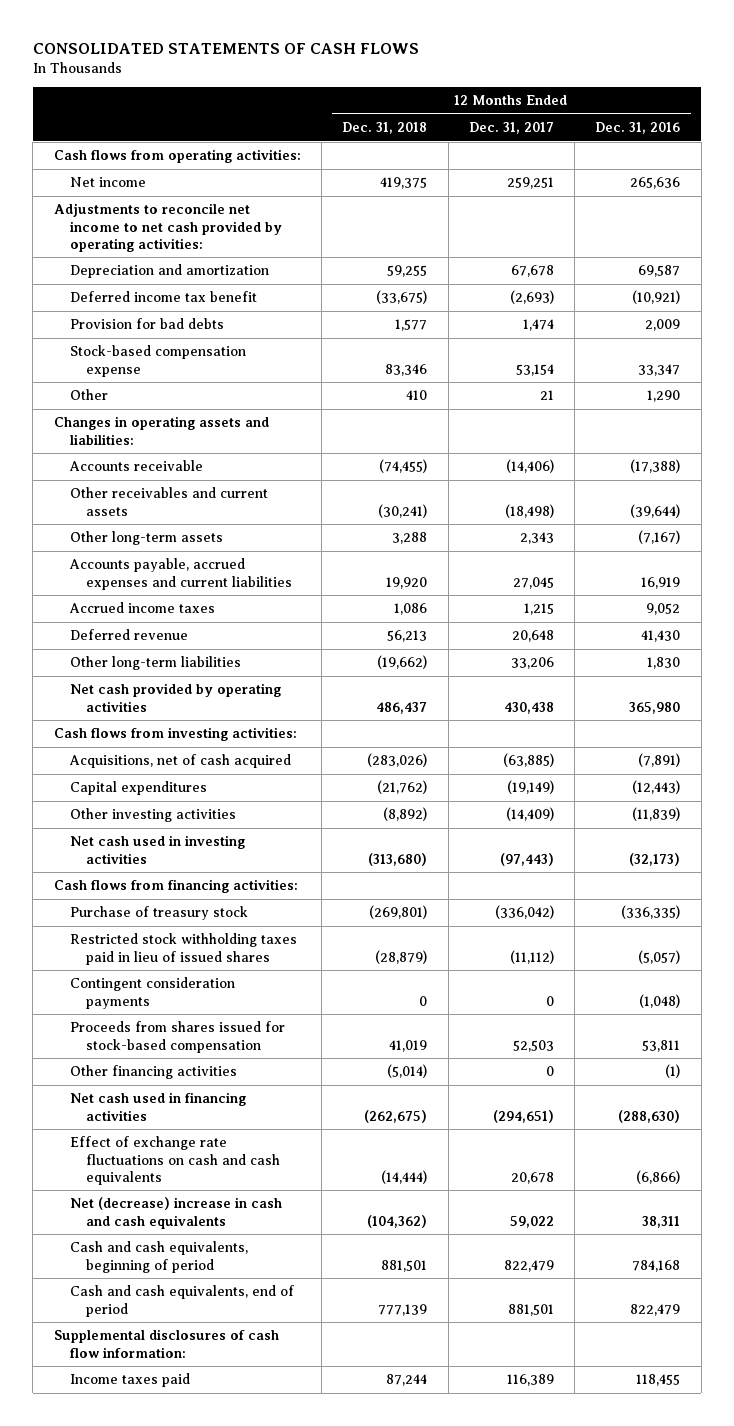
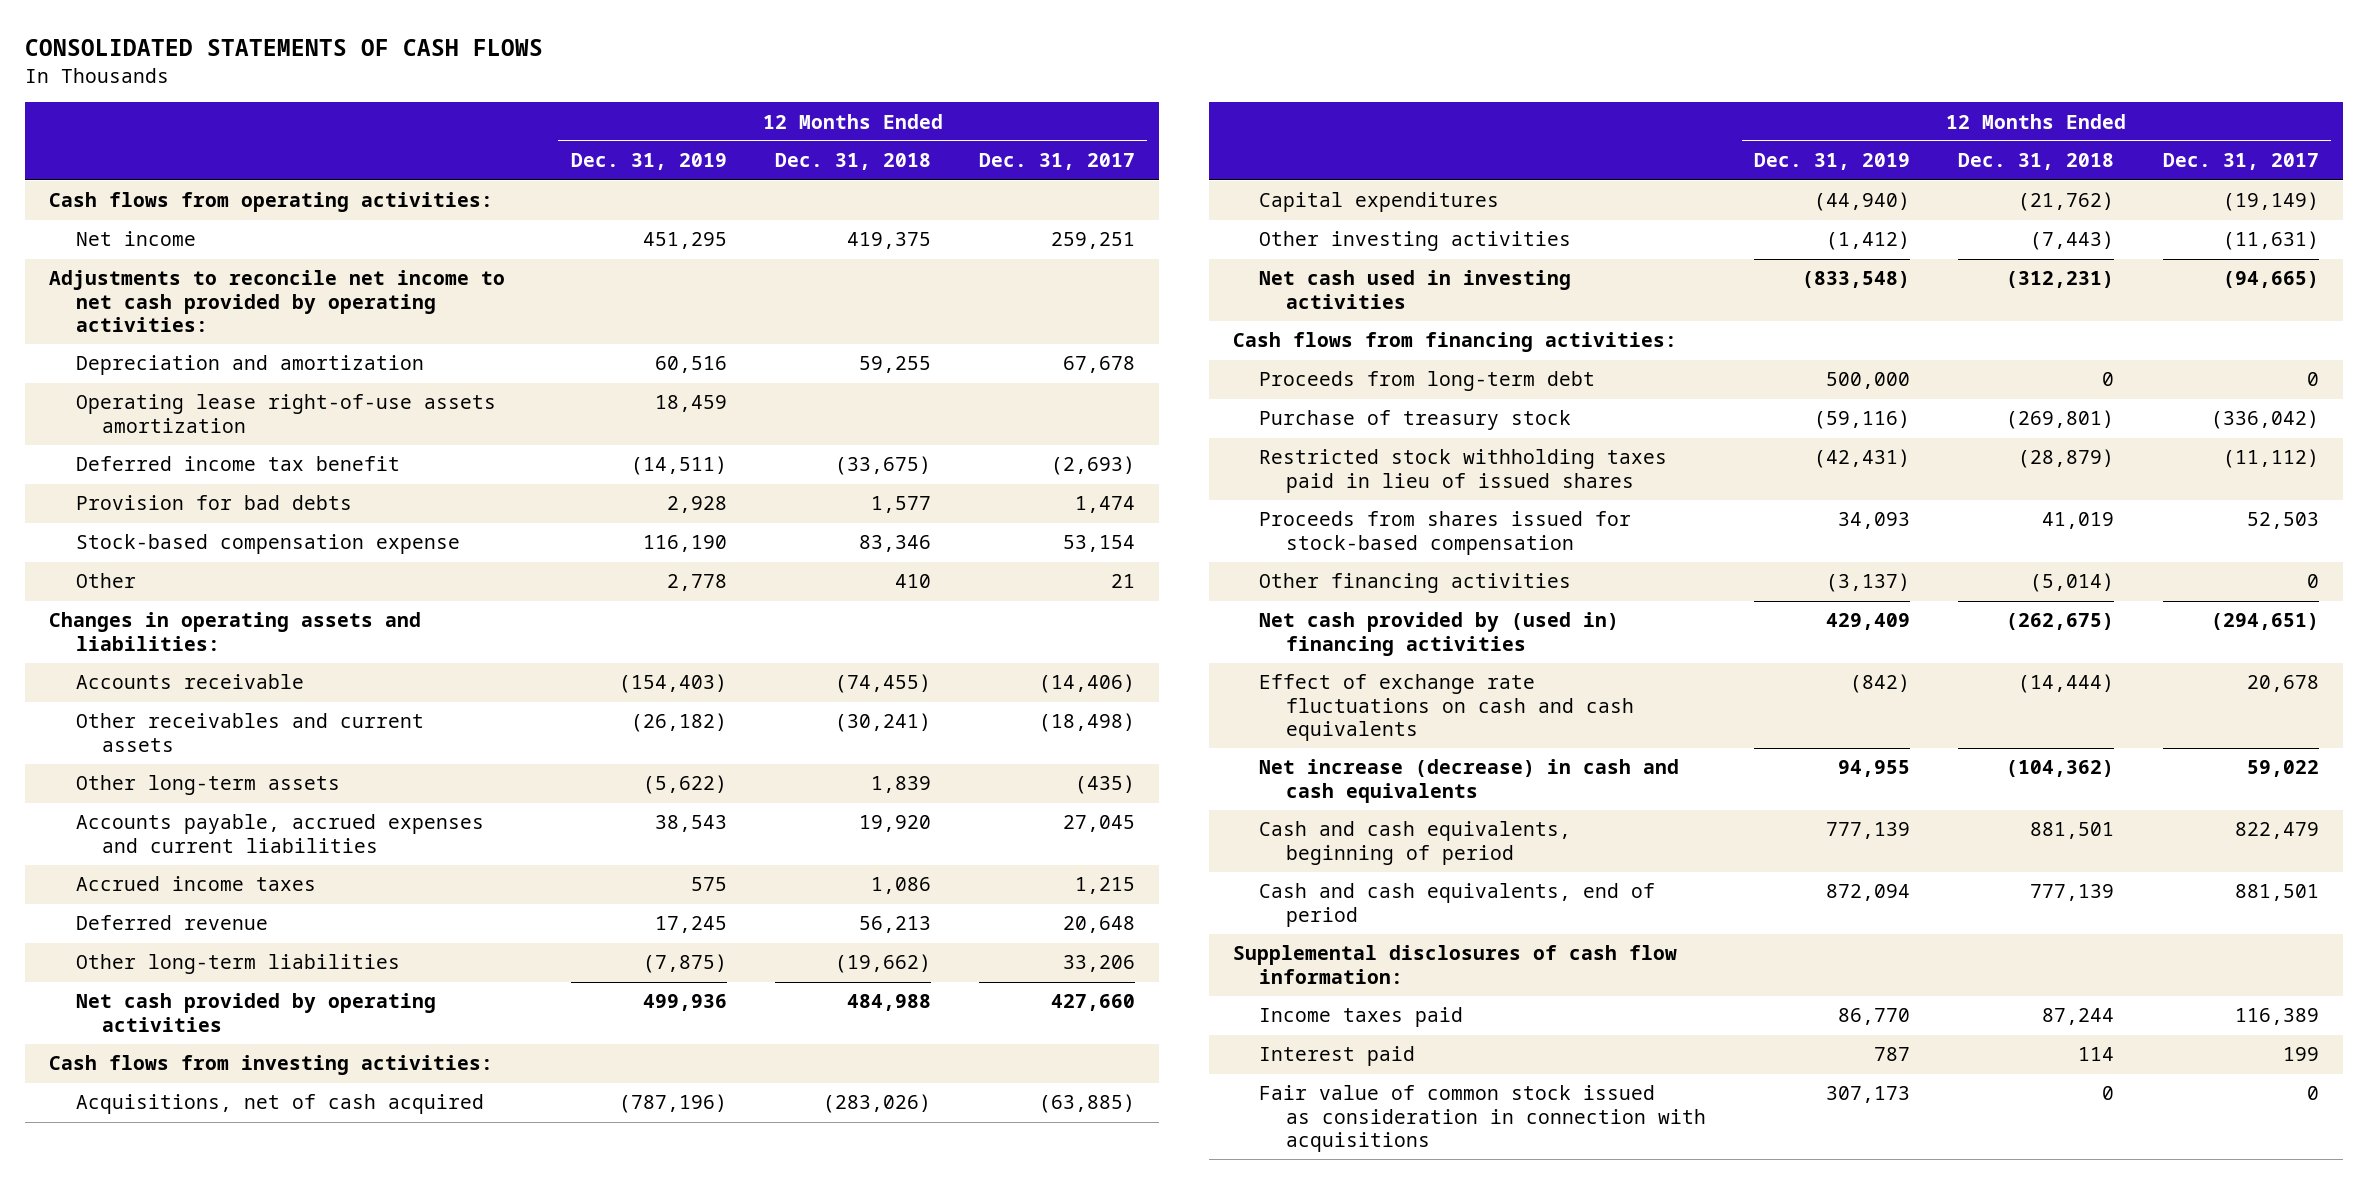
- | 12 Months Ended Dec. 31, 2018 | 12 Months Ended Dec. 31, 2017 | 12 Months Ended Dec. 31, 2016
+ | 12 Months Ended Dec. 31, 2019 | 12 Months Ended Dec. 31, 2018 | 12 Months Ended Dec. 31, 2017
+ Operating lease right-of-use assets amortization | 18,459 | |
- Other long-term assets | 3,288 | 2,343 | (7,167)
+ Other long-term assets | (5,622) | 1,839 | (435)
- Net cash provided by operating activities | 486,437 | 430,438 | 365,980
+ Net cash provided by operating activities | 499,936 | 484,988 | 427,660
- Other investing activities | (8,892) | (14,409) | (11,839)
- Net cash used in investing activities | (313,680) | (97,443) | (32,173)
+ Other investing activities | (1,412) | (7,443) | (11,631)
+ Net cash used in investing activities | (833,548) | (312,231) | (94,665)
+ Proceeds from long-term debt | 500,000 | 0 | 0
- Contingent consideration payments | 0 | 0 | (1,048)
- Net cash used in financing activities | (262,675) | (294,651) | (288,630)
+ Net cash provided by (used in) financing activities | 429,409 | (262,675) | (294,651)
- Net (decrease) increase in cash and cash equivalents | (104,362) | 59,022 | 38,311
+ Net increase (decrease) in cash and cash equivalents | 94,955 | (104,362) | 59,022
+ Interest paid | 787 | 114 | 199
+ Fair value of common stock issued as consideration in connection with acquisitions | 307,173 | 0 | 0

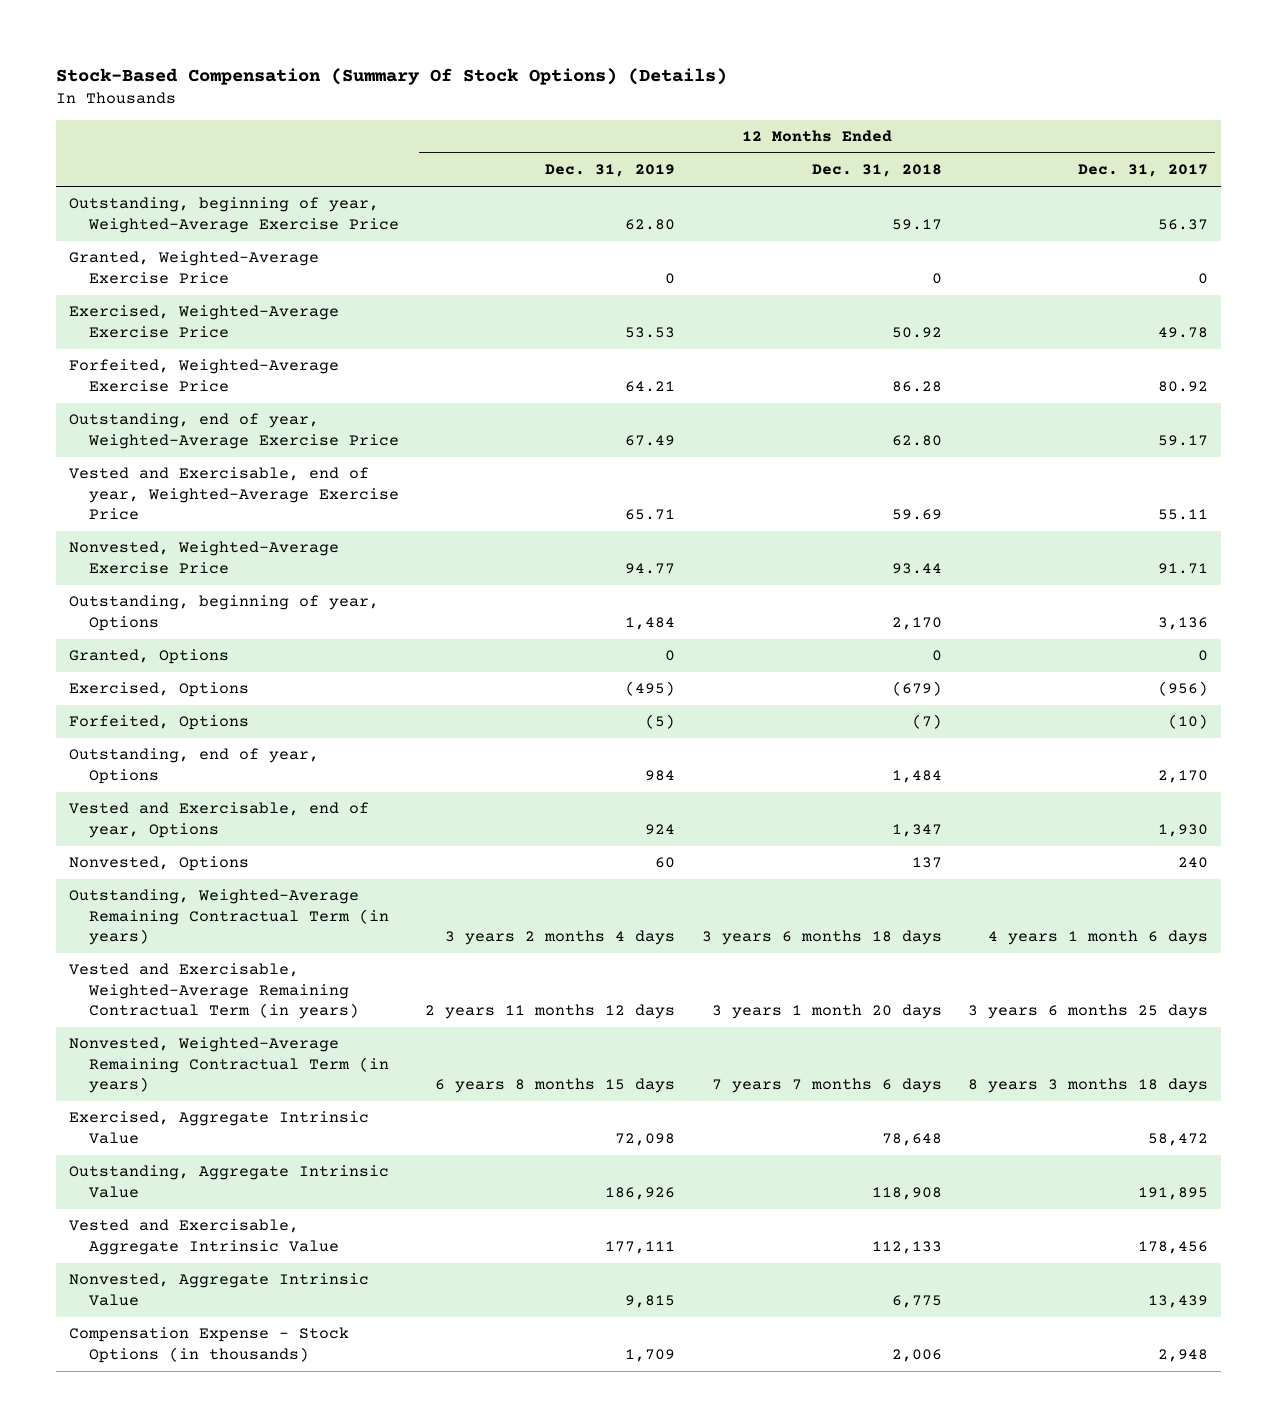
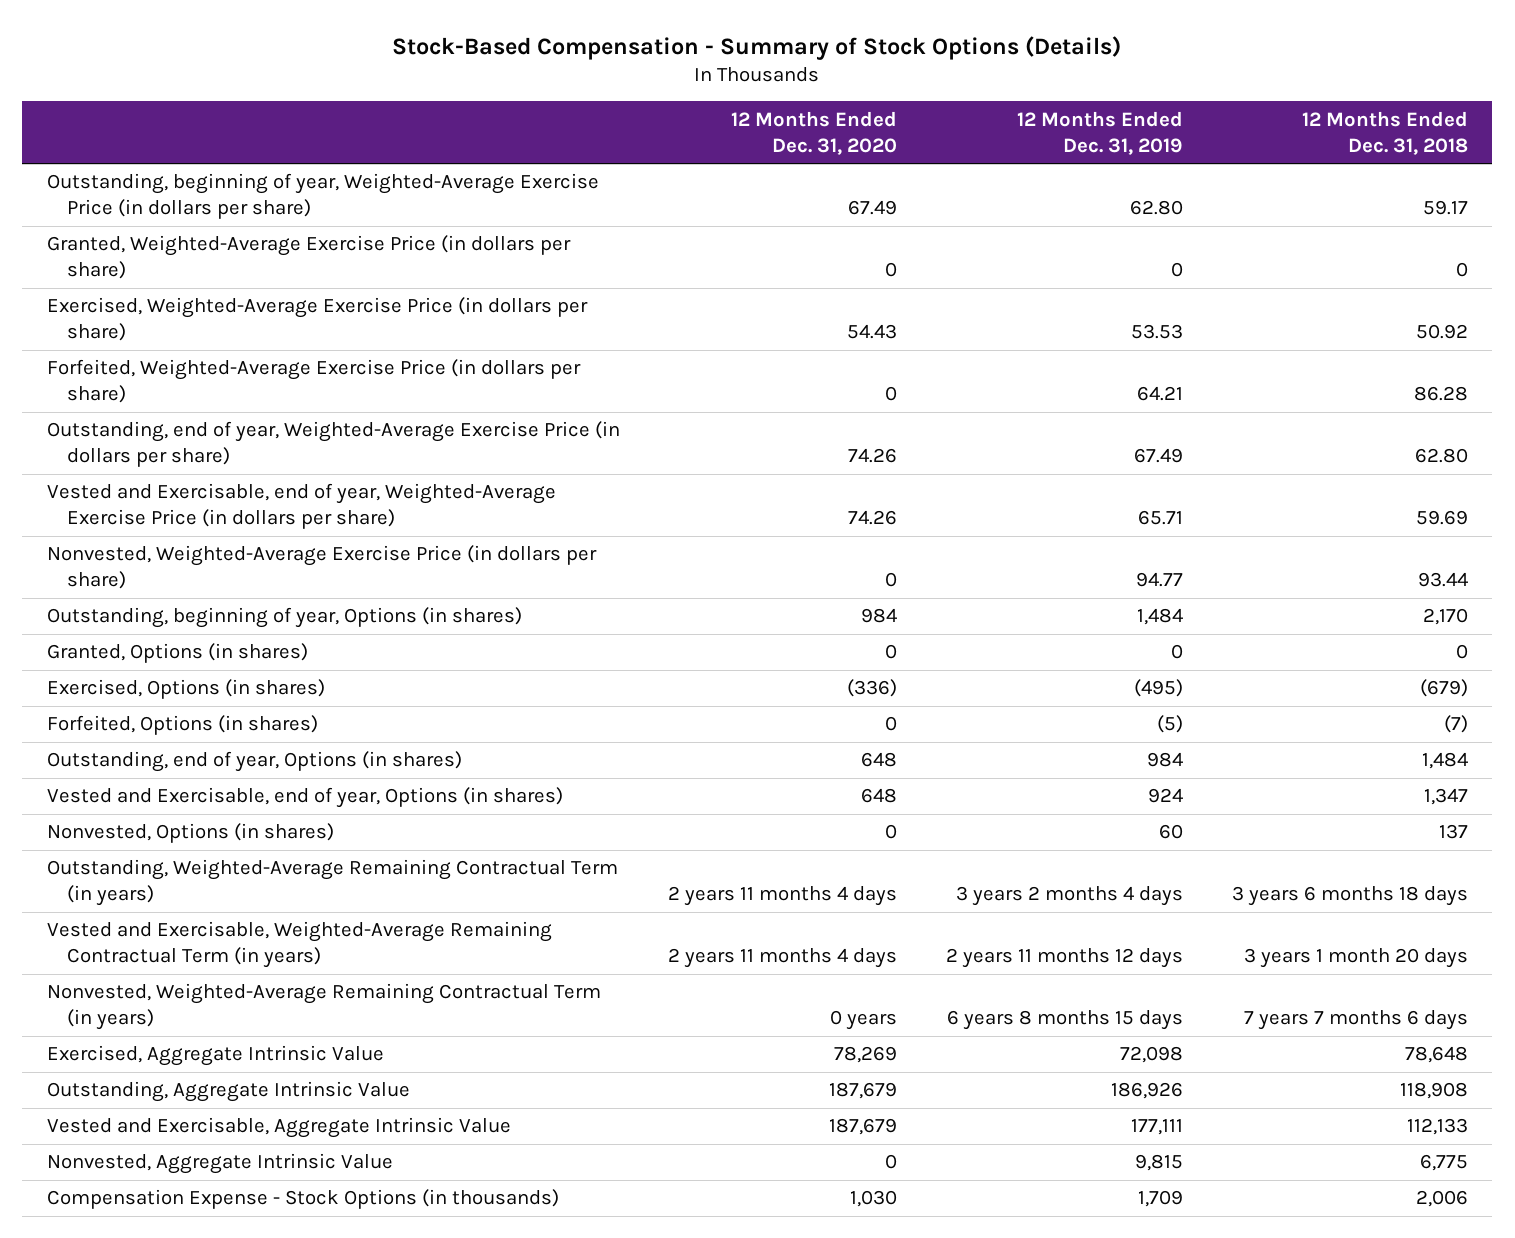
- Stock-Based Compensation (Summary Of Stock Options) (Details)
+ Stock-Based Compensation - Summary of Stock Options (Details)
- | 12 Months Ended Dec. 31, 2019 | 12 Months Ended Dec. 31, 2018 | 12 Months Ended Dec. 31, 2017
+ | 12 Months Ended Dec. 31, 2020 | 12 Months Ended Dec. 31, 2019 | 12 Months Ended Dec. 31, 2018
- Outstanding, beginning of year, Weighted-Average Exercise Price | 62.80 | 59.17 | 56.37
- Granted, Weighted-Average Exercise Price | 0 | 0 | 0
- Exercised, Weighted-Average Exercise Price | 53.53 | 50.92 | 49.78
- Forfeited, Weighted-Average Exercise Price | 64.21 | 86.28 | 80.92
- Outstanding, end of year, Weighted-Average Exercise Price | 67.49 | 62.80 | 59.17
- Vested and Exercisable, end of year, Weighted-Average Exercise Price | 65.71 | 59.69 | 55.11
- Nonvested, Weighted-Average Exercise Price | 94.77 | 93.44 | 91.71
- Outstanding, beginning of year, Options | 1,484 | 2,170 | 3,136
- Granted, Options | 0 | 0 | 0
- Exercised, Options | (495) | (679) | (956)
- Forfeited, Options | (5) | (7) | (10)
- Outstanding, end of year, Options | 984 | 1,484 | 2,170
- Vested and Exercisable, end of year, Options | 924 | 1,347 | 1,930
- Nonvested, Options | 60 | 137 | 240
+ Outstanding, beginning of year, Weighted-Average Exercise Price (in dollars per share) | 67.49 | 62.80 | 59.17
+ Granted, Weighted-Average Exercise Price (in dollars per share) | 0 | 0 | 0
+ Exercised, Weighted-Average Exercise Price (in dollars per share) | 54.43 | 53.53 | 50.92
+ Forfeited, Weighted-Average Exercise Price (in dollars per share) | 0 | 64.21 | 86.28
+ Outstanding, end of year, Weighted-Average Exercise Price (in dollars per share) | 74.26 | 67.49 | 62.80
+ Vested and Exercisable, end of year, Weighted-Average Exercise Price (in dollars per share) | 74.26 | 65.71 | 59.69
+ Nonvested, Weighted-Average Exercise Price (in dollars per share) | 0 | 94.77 | 93.44
+ Outstanding, beginning of year, Options (in shares) | 984 | 1,484 | 2,170
+ Granted, Options (in shares) | 0 | 0 | 0
+ Exercised, Options (in shares) | (336) | (495) | (679)
+ Forfeited, Options (in shares) | 0 | (5) | (7)
+ Outstanding, end of year, Options (in shares) | 648 | 984 | 1,484
+ Vested and Exercisable, end of year, Options (in shares) | 648 | 924 | 1,347
+ Nonvested, Options (in shares) | 0 | 60 | 137

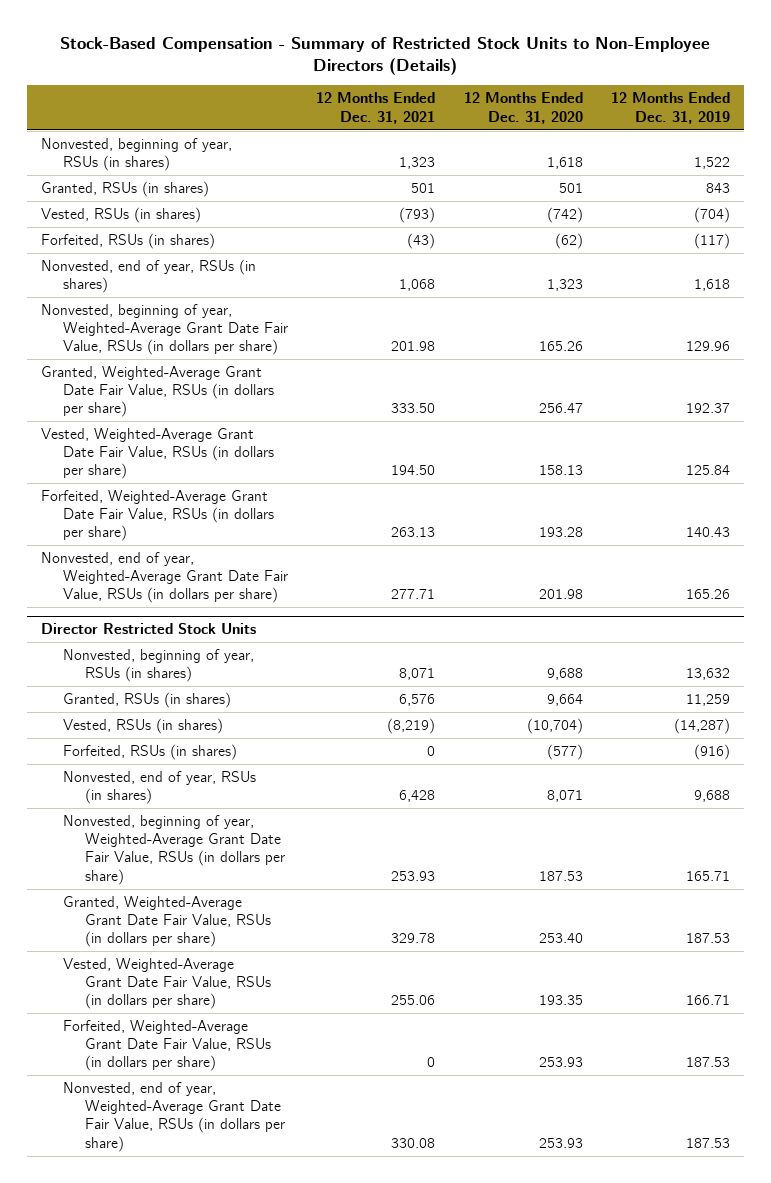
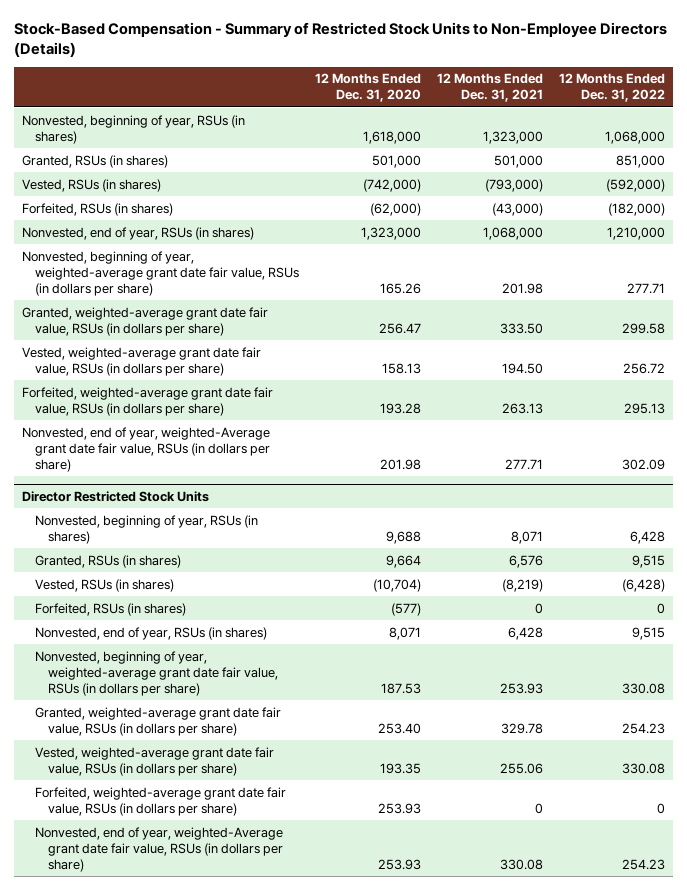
- | 12 Months Ended Dec. 31, 2021 | 12 Months Ended Dec. 31, 2020 | 12 Months Ended Dec. 31, 2019
+ | 12 Months Ended Dec. 31, 2020 | 12 Months Ended Dec. 31, 2021 | 12 Months Ended Dec. 31, 2022
- Nonvested, beginning of year, RSUs (in shares) | 1,323 | 1,618 | 1,522
- Granted, RSUs (in shares) | 501 | 501 | 843
- Vested, RSUs (in shares) | (793) | (742) | (704)
- Forfeited, RSUs (in shares) | (43) | (62) | (117)
- Nonvested, end of year, RSUs (in shares) | 1,068 | 1,323 | 1,618
- Nonvested, beginning of year, Weighted-Average Grant Date Fair Value, RSUs (in dollars per share) | 201.98 | 165.26 | 129.96
- Granted, Weighted-Average Grant Date Fair Value, RSUs (in dollars per share) | 333.50 | 256.47 | 192.37
- Vested, Weighted-Average Grant Date Fair Value, RSUs (in dollars per share) | 194.50 | 158.13 | 125.84
- Forfeited, Weighted-Average Grant Date Fair Value, RSUs (in dollars per share) | 263.13 | 193.28 | 140.43
- Nonvested, end of year, Weighted-Average Grant Date Fair Value, RSUs (in dollars per share) | 277.71 | 201.98 | 165.26
+ Nonvested, beginning of year, RSUs (in shares) | 1,618,000 | 1,323,000 | 1,068,000
+ Granted, RSUs (in shares) | 501,000 | 501,000 | 851,000
+ Vested, RSUs (in shares) | (742,000) | (793,000) | (592,000)
+ Forfeited, RSUs (in shares) | (62,000) | (43,000) | (182,000)
+ Nonvested, end of year, RSUs (in shares) | 1,323,000 | 1,068,000 | 1,210,000
+ Nonvested, beginning of year, weighted-average grant date fair value, RSUs (in dollars per share) | 165.26 | 201.98 | 277.71
+ Granted, weighted-average grant date fair value, RSUs (in dollars per share) | 256.47 | 333.50 | 299.58
+ Vested, weighted-average grant date fair value, RSUs (in dollars per share) | 158.13 | 194.50 | 256.72
+ Forfeited, weighted-average grant date fair value, RSUs (in dollars per share) | 193.28 | 263.13 | 295.13
+ Nonvested, end of year, weighted-Average grant date fair value, RSUs (in dollars per share) | 201.98 | 277.71 | 302.09
@ Director Restricted Stock Units
- Nonvested, beginning of year, Weighted-Average Grant Date Fair Value, RSUs (in dollars per share) | 253.93 | 187.53 | 165.71
- Granted, Weighted-Average Grant Date Fair Value, RSUs (in dollars per share) | 329.78 | 253.40 | 187.53
- Vested, Weighted-Average Grant Date Fair Value, RSUs (in dollars per share) | 255.06 | 193.35 | 166.71
- Forfeited, Weighted-Average Grant Date Fair Value, RSUs (in dollars per share) | 0 | 253.93 | 187.53
- Nonvested, end of year, Weighted-Average Grant Date Fair Value, RSUs (in dollars per share) | 330.08 | 253.93 | 187.53
+ Nonvested, beginning of year, weighted-average grant date fair value, RSUs (in dollars per share) | 187.53 | 253.93 | 330.08
+ Granted, weighted-average grant date fair value, RSUs (in dollars per share) | 253.40 | 329.78 | 254.23
+ Vested, weighted-average grant date fair value, RSUs (in dollars per share) | 193.35 | 255.06 | 330.08
+ Forfeited, weighted-average grant date fair value, RSUs (in dollars per share) | 253.93 | 0 | 0
+ Nonvested, end of year, weighted-Average grant date fair value, RSUs (in dollars per share) | 253.93 | 330.08 | 254.23

